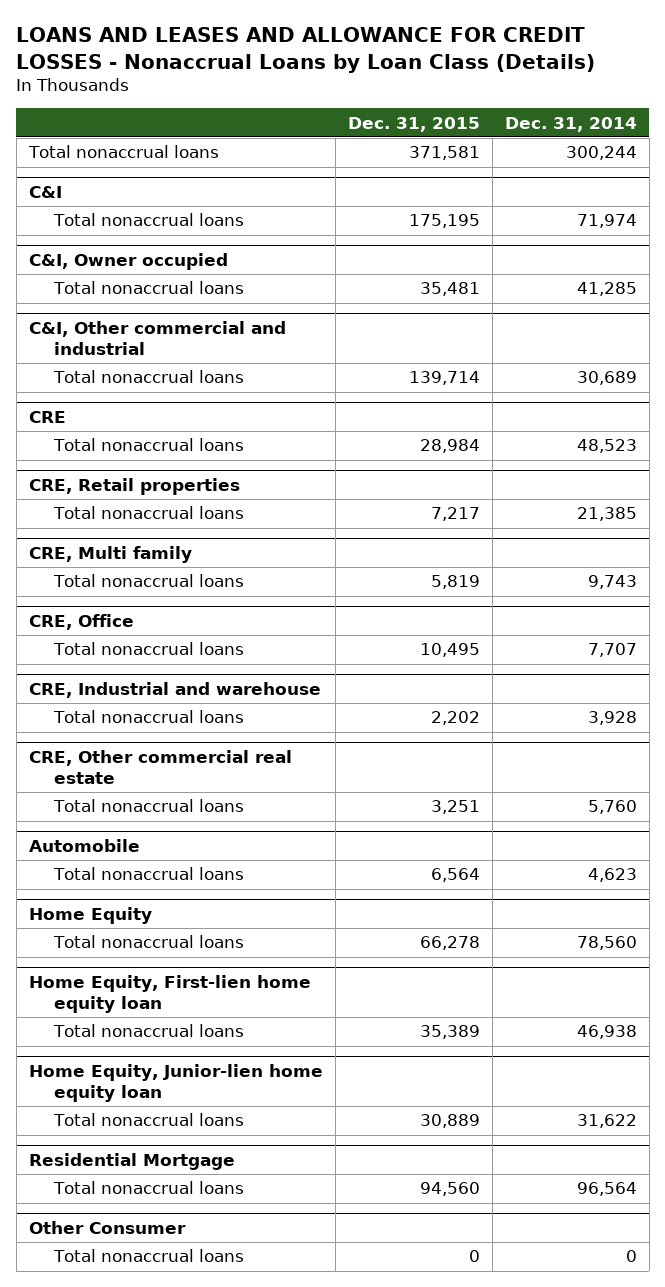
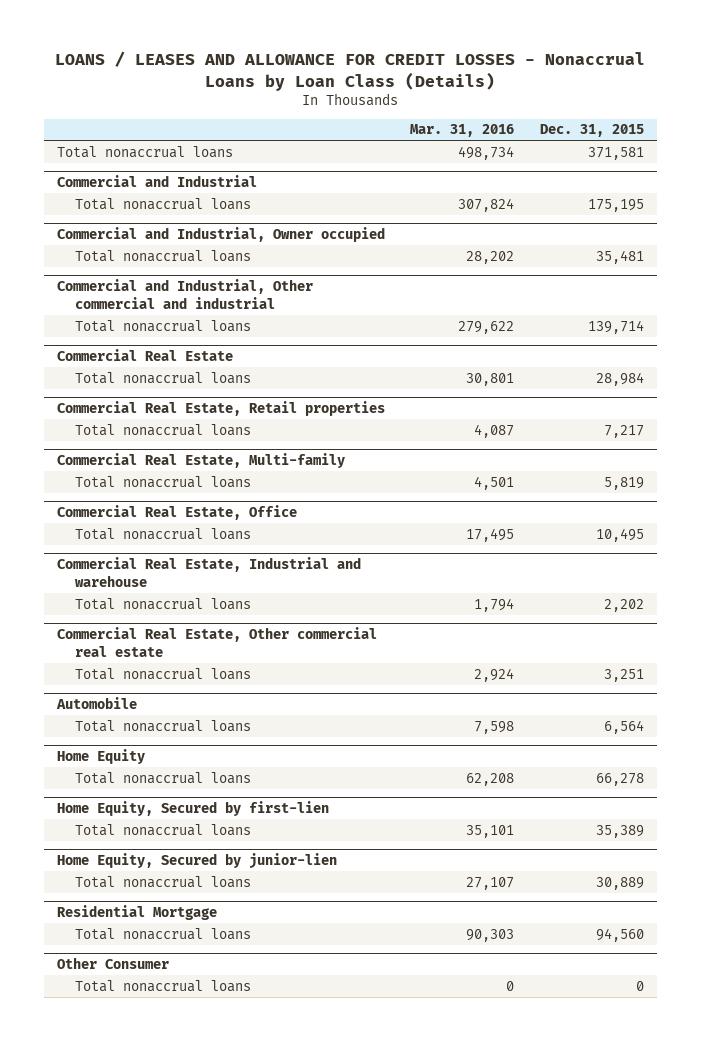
- LOANS AND LEASES AND ALLOWANCE FOR CREDIT LOSSES - Nonaccrual Loans by Loan Class (Details)
+ LOANS / LEASES AND ALLOWANCE FOR CREDIT LOSSES - Nonaccrual Loans by Loan Class (Details)
- | Dec. 31, 2015 | Dec. 31, 2014
+ | Mar. 31, 2016 | Dec. 31, 2015
- C&I
+ Commercial and Industrial
- C&I, Owner occupied
+ Commercial and Industrial, Owner occupied
- C&I, Other commercial and industrial
+ Commercial and Industrial, Other commercial and industrial
- CRE
+ Commercial Real Estate
- CRE, Retail properties
+ Commercial Real Estate, Retail properties
- CRE, Multi family
+ Commercial Real Estate, Multi-family
- CRE, Office
+ Commercial Real Estate, Office
- CRE, Industrial and warehouse
+ Commercial Real Estate, Industrial and warehouse
- CRE, Other commercial real estate
+ Commercial Real Estate, Other commercial real estate
- Home Equity, First-lien home equity loan
+ Home Equity, Secured by first-lien
- Home Equity, Junior-lien home equity loan
+ Home Equity, Secured by junior-lien

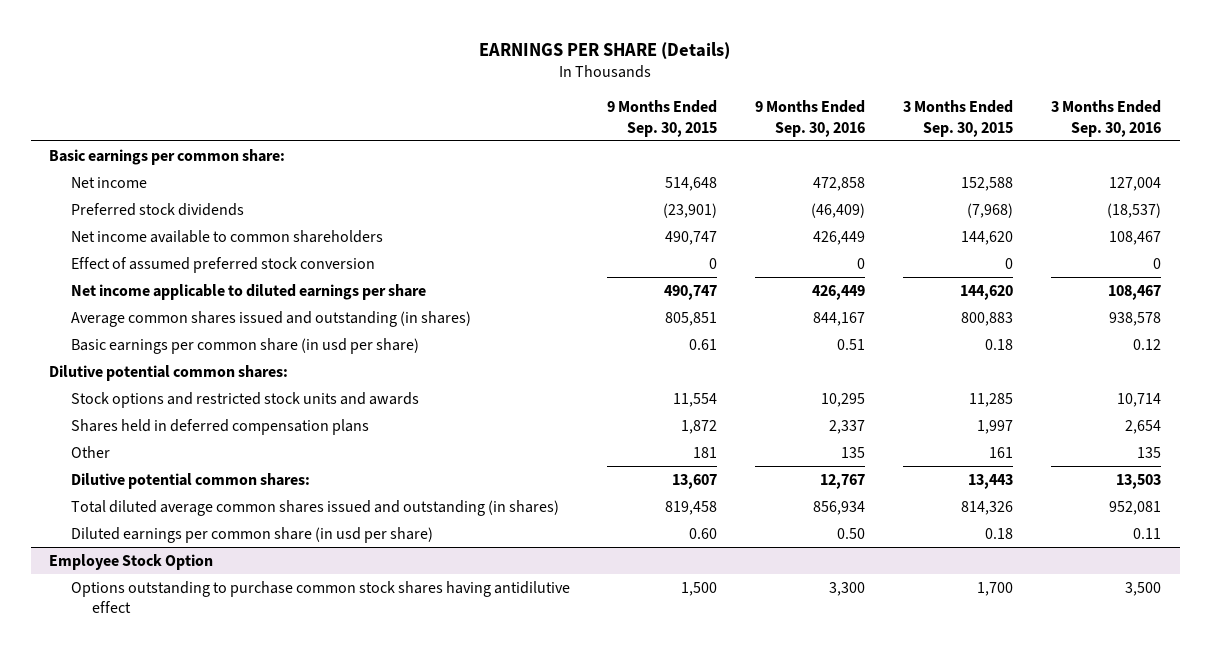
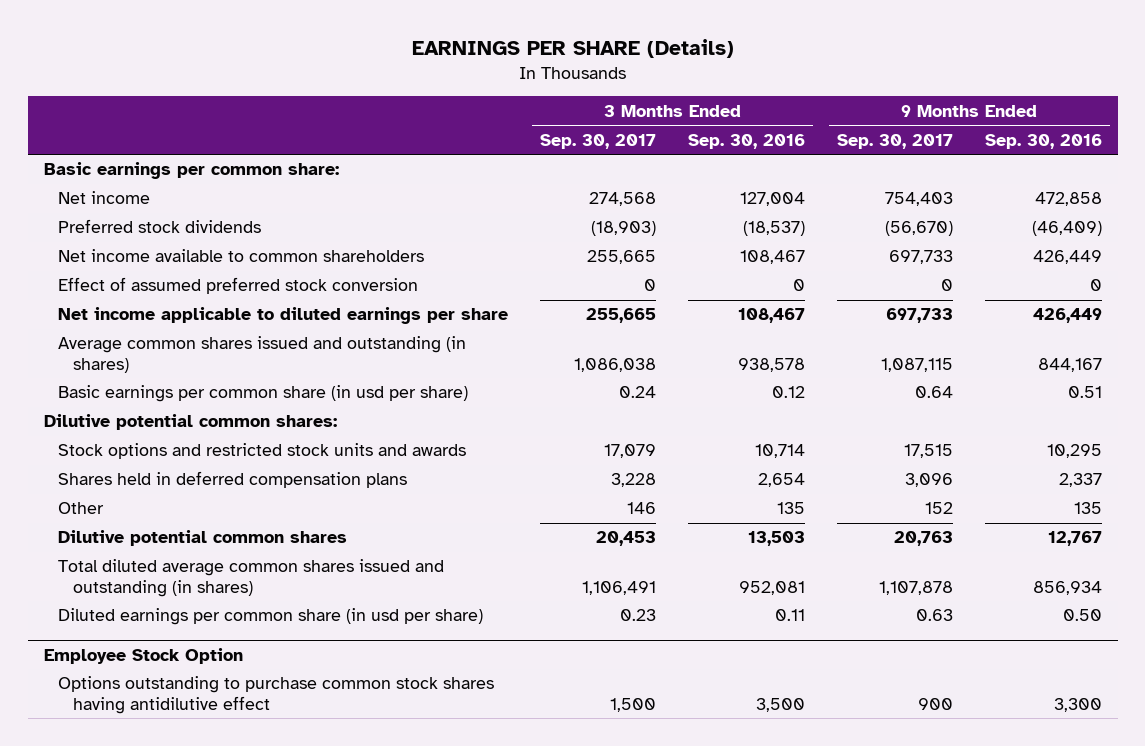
- | 9 Months Ended Sep. 30, 2015 | 9 Months Ended Sep. 30, 2016 | 3 Months Ended Sep. 30, 2015 | 3 Months Ended Sep. 30, 2016
+ | 3 Months Ended Sep. 30, 2017 | 3 Months Ended Sep. 30, 2016 | 9 Months Ended Sep. 30, 2017 | 9 Months Ended Sep. 30, 2016
- Dilutive potential common shares: | 13,607 | 12,767 | 13,443 | 13,503
+ Dilutive potential common shares | 20,453 | 13,503 | 20,763 | 12,767

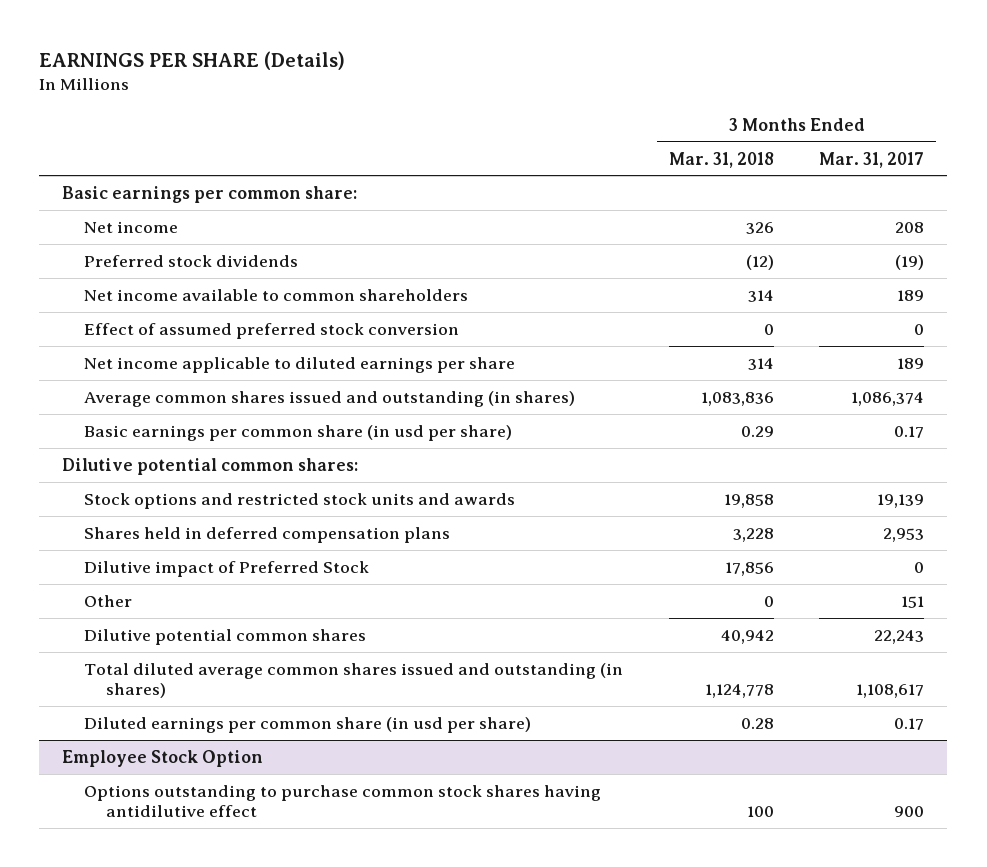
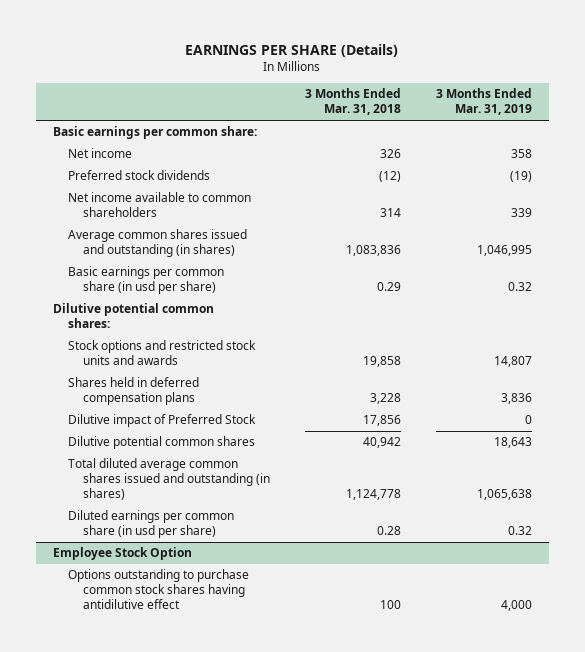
- | 3 Months Ended Mar. 31, 2018 | 3 Months Ended Mar. 31, 2017
+ | 3 Months Ended Mar. 31, 2018 | 3 Months Ended Mar. 31, 2019
- Effect of assumed preferred stock conversion | 0 | 0
- Net income applicable to diluted earnings per share | 314 | 189
- Other | 0 | 151

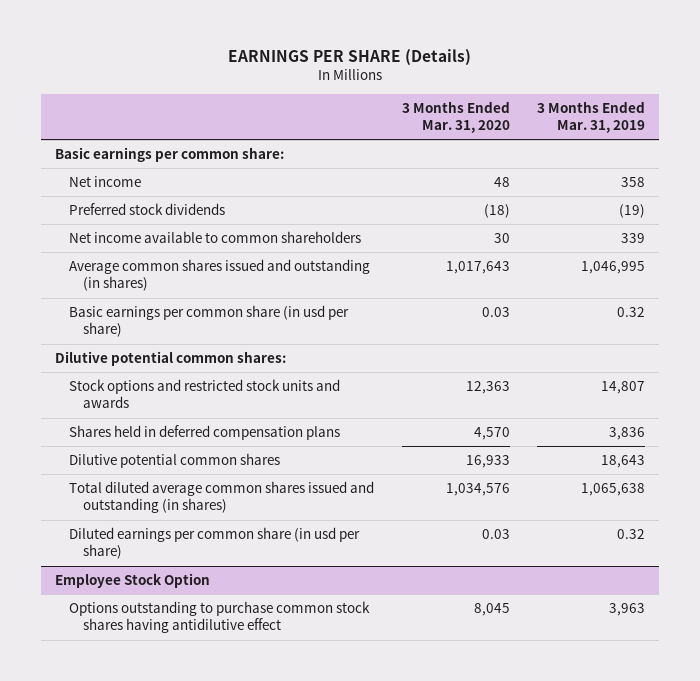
- | 3 Months Ended Mar. 31, 2018 | 3 Months Ended Mar. 31, 2019
+ | 3 Months Ended Mar. 31, 2020 | 3 Months Ended Mar. 31, 2019
- Dilutive impact of Preferred Stock | 17,856 | 0
@ Employee Stock Option
- Options outstanding to purchase common stock shares having antidilutive effect | 100 | 4,000
+ Options outstanding to purchase common stock shares having antidilutive effect | 8,045 | 3,963

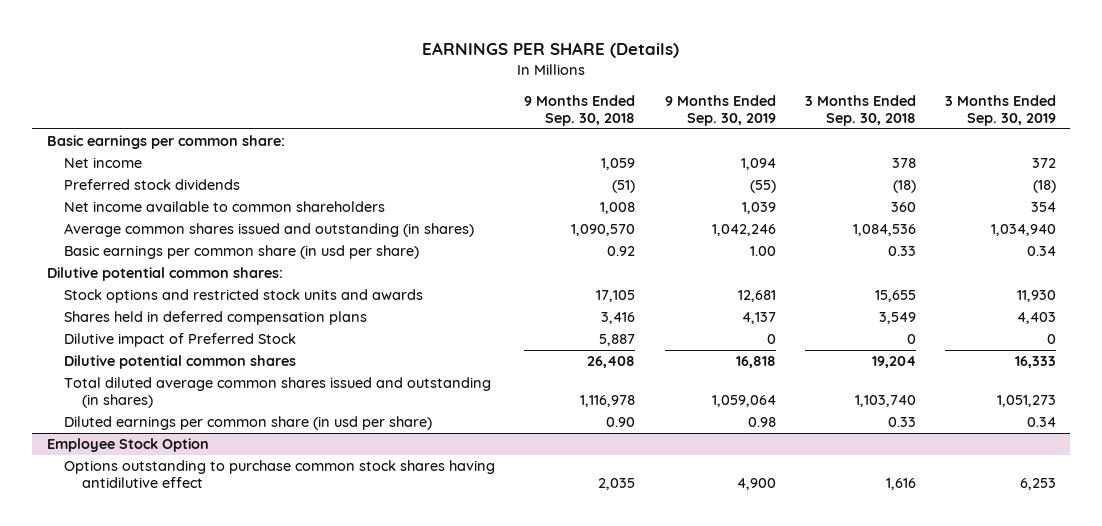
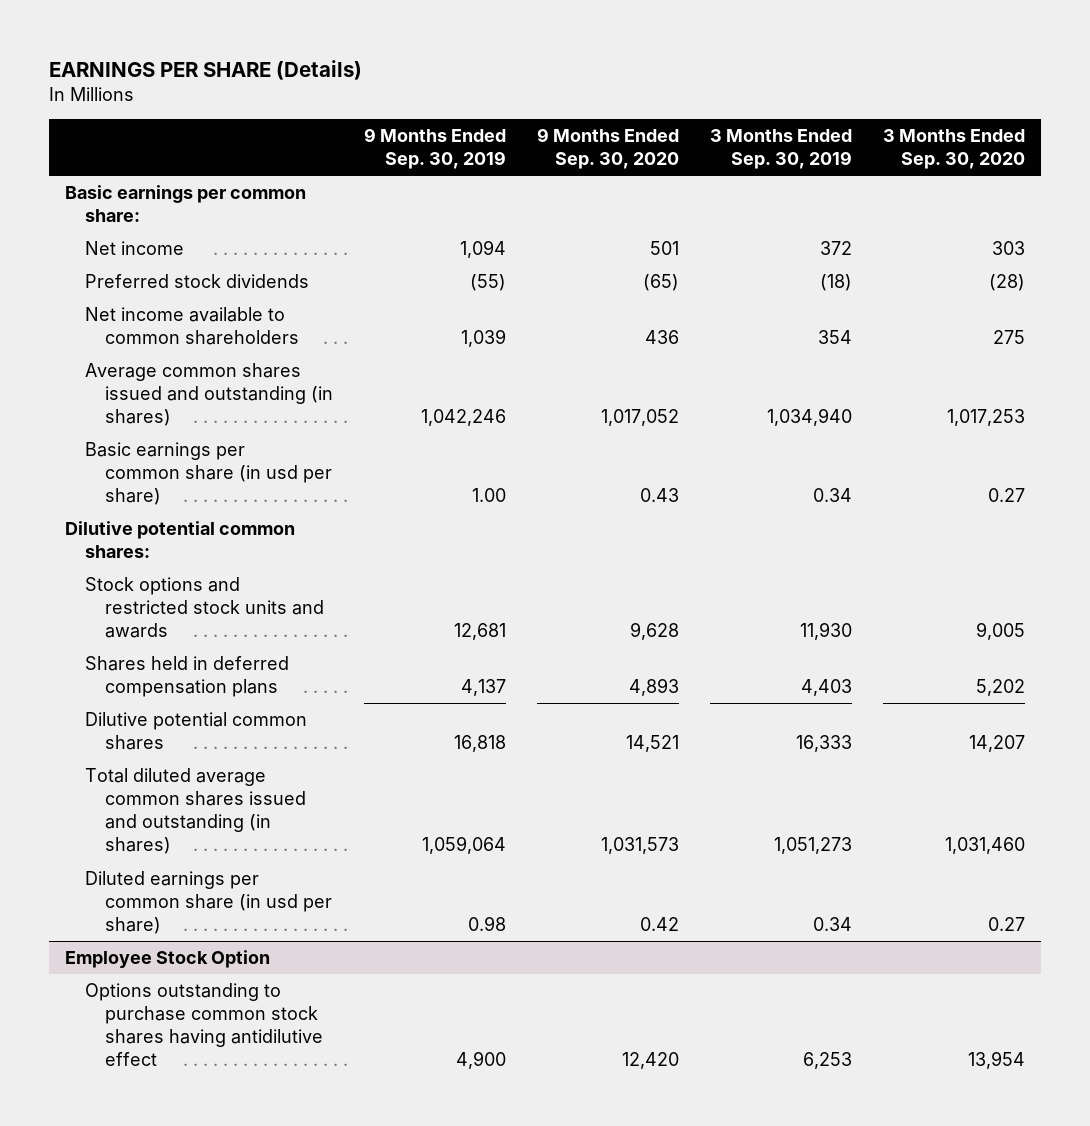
- | 9 Months Ended Sep. 30, 2018 | 9 Months Ended Sep. 30, 2019 | 3 Months Ended Sep. 30, 2018 | 3 Months Ended Sep. 30, 2019
+ | 9 Months Ended Sep. 30, 2019 | 9 Months Ended Sep. 30, 2020 | 3 Months Ended Sep. 30, 2019 | 3 Months Ended Sep. 30, 2020
- Dilutive impact of Preferred Stock | 5,887 | 0 | 0 | 0

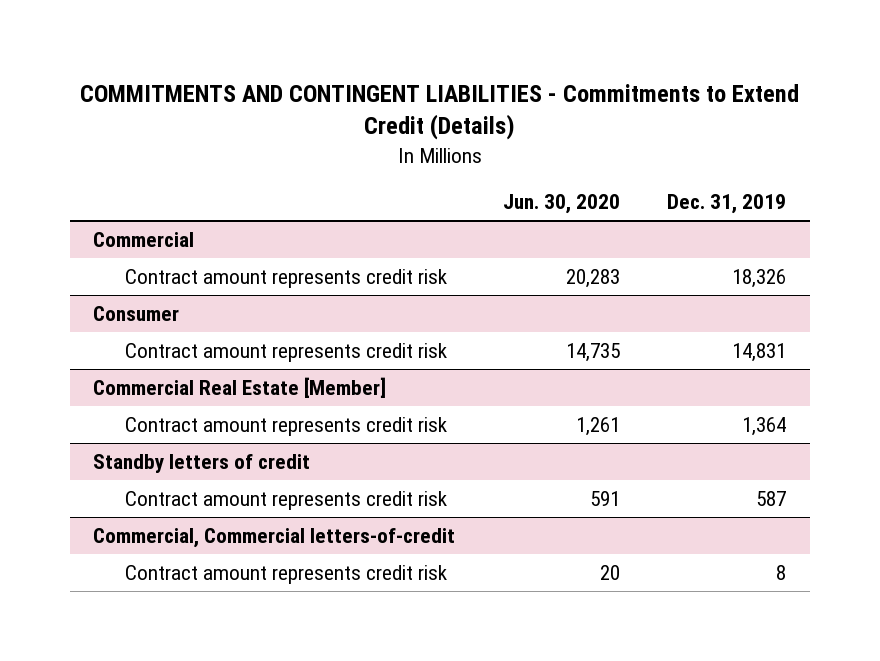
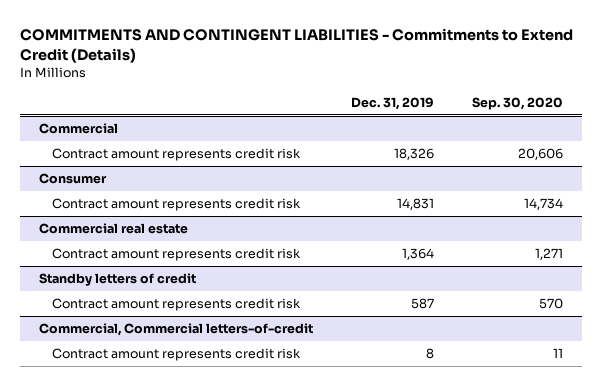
- | Jun. 30, 2020 | Dec. 31, 2019
+ | Dec. 31, 2019 | Sep. 30, 2020
- Commercial Real Estate [Member]
+ Commercial real estate

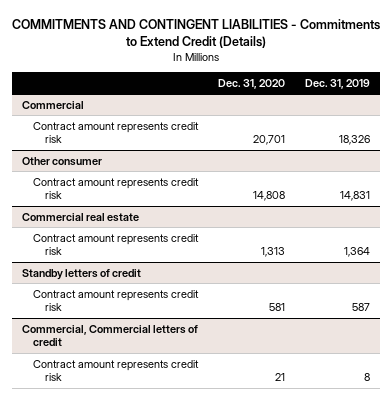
- | Dec. 31, 2019 | Sep. 30, 2020
+ | Dec. 31, 2020 | Dec. 31, 2019
- Consumer
+ Other consumer
- Commercial, Commercial letters-of-credit
+ Commercial, Commercial letters of credit

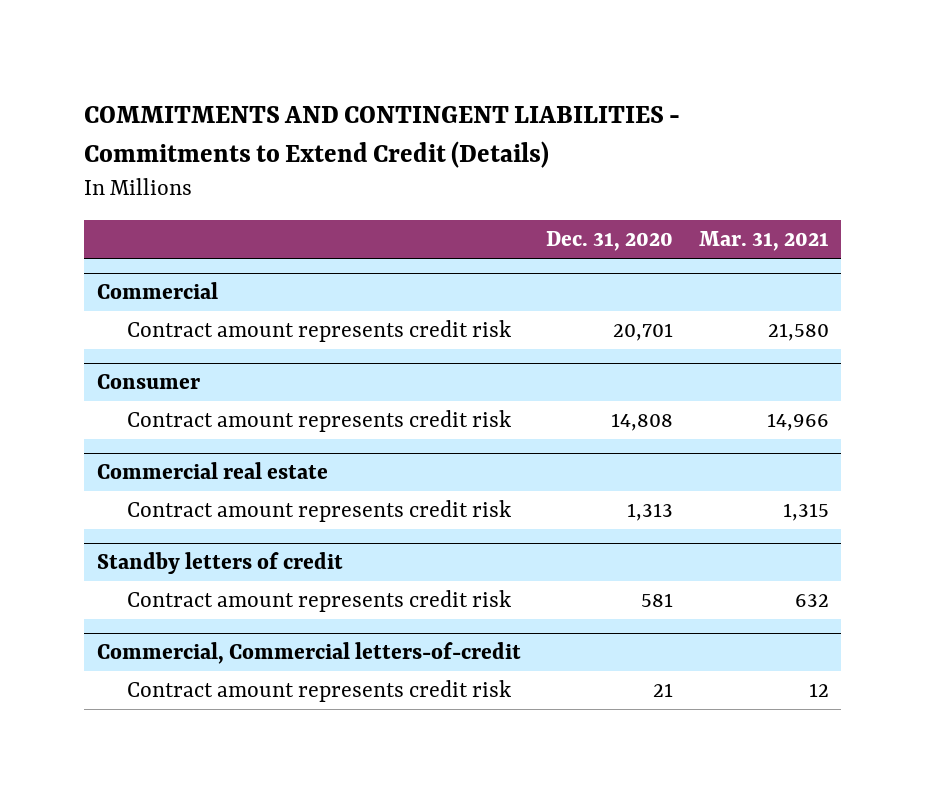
- | Dec. 31, 2020 | Dec. 31, 2019
+ | Dec. 31, 2020 | Mar. 31, 2021
- Other consumer
+ Consumer
- Commercial, Commercial letters of credit
+ Commercial, Commercial letters-of-credit

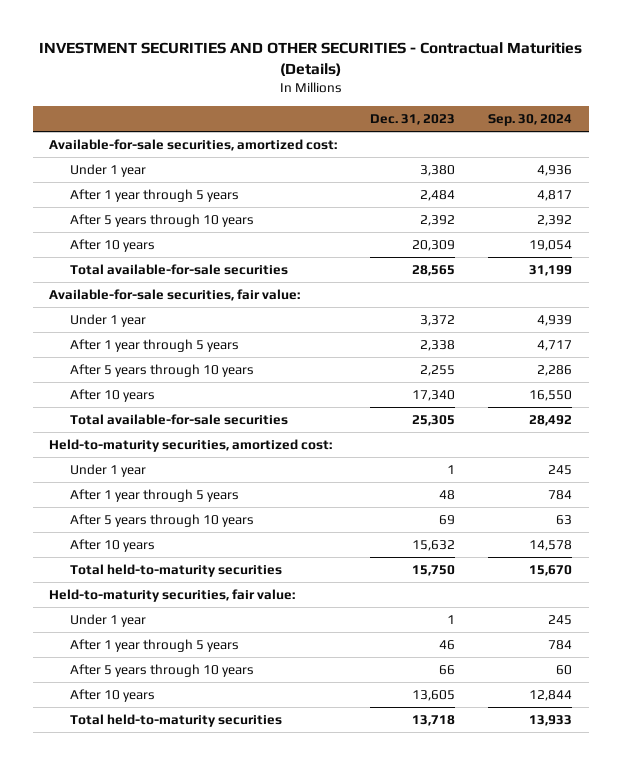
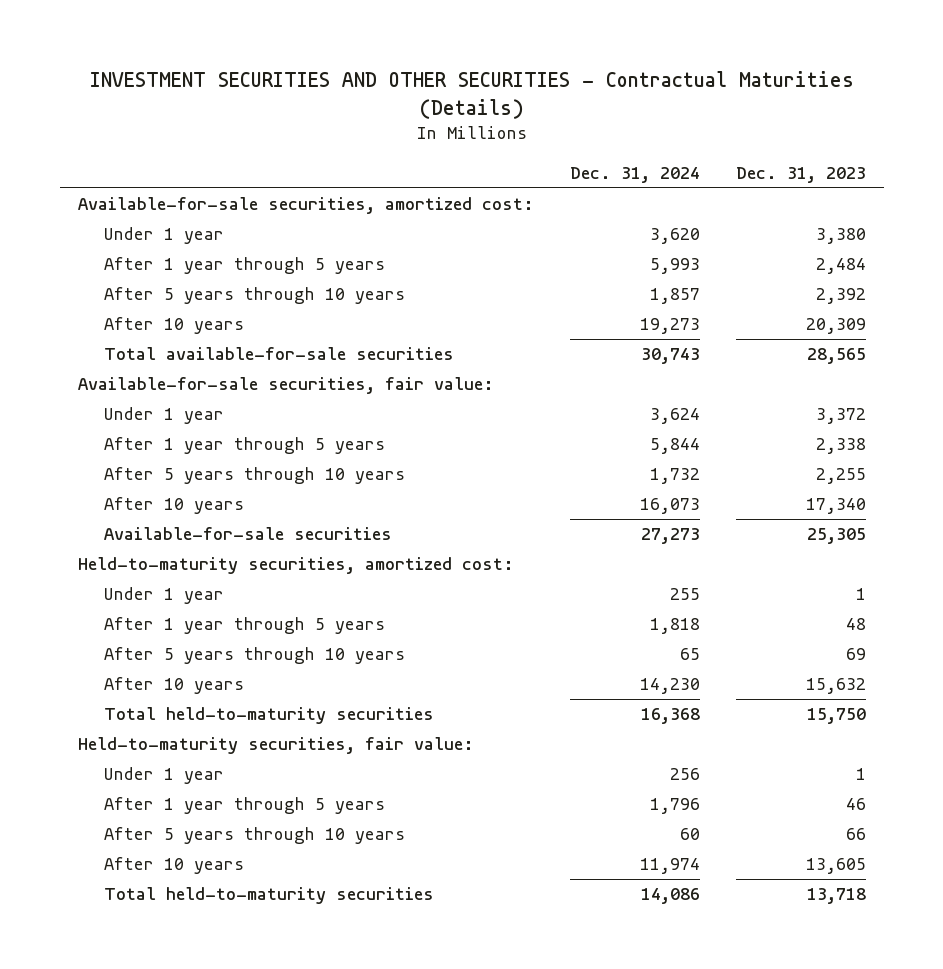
- | Dec. 31, 2023 | Sep. 30, 2024
+ | Dec. 31, 2024 | Dec. 31, 2023
- Total available-for-sale securities | 25,305 | 28,492
+ Available-for-sale securities | 27,273 | 25,305

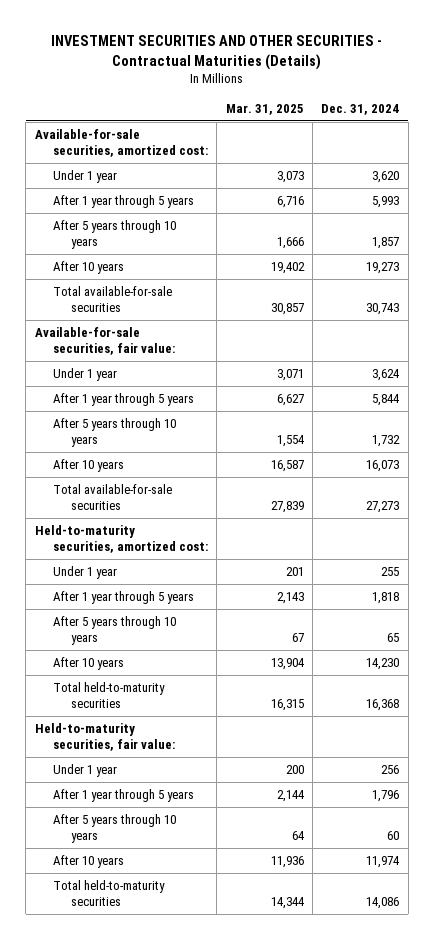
- | Dec. 31, 2024 | Dec. 31, 2023
+ | Mar. 31, 2025 | Dec. 31, 2024
- Available-for-sale securities | 27,273 | 25,305
+ Total available-for-sale securities | 27,839 | 27,273

